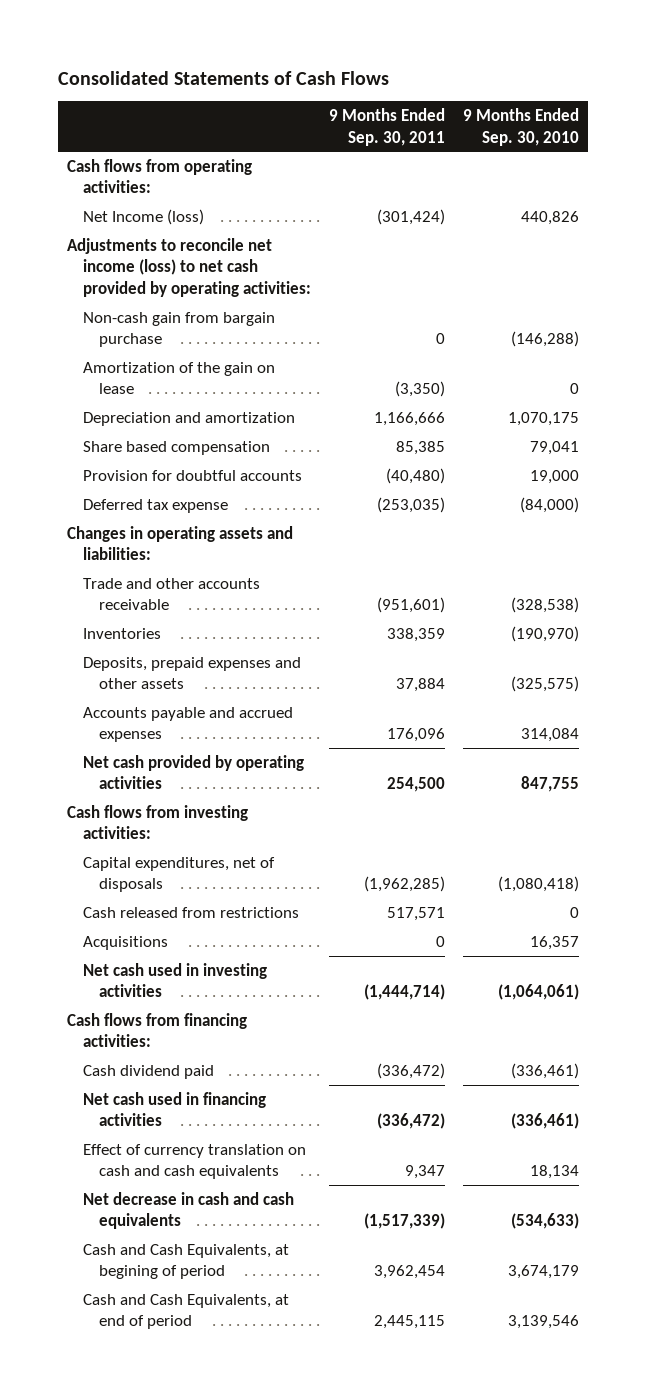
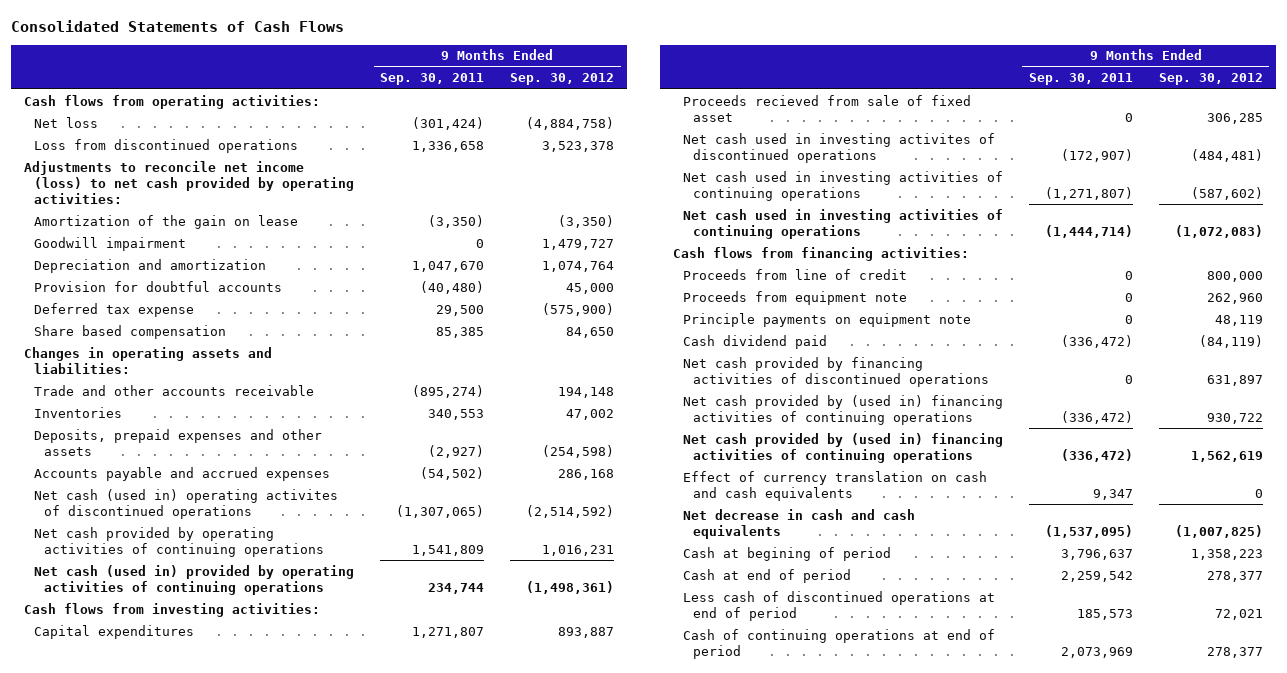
- | 9 Months Ended Sep. 30, 2011 | 9 Months Ended Sep. 30, 2010
+ | 9 Months Ended Sep. 30, 2011 | 9 Months Ended Sep. 30, 2012
- Net Income (loss) | (301,424) | 440,826
+ Net loss | (301,424) | (4,884,758)
+ Loss from discontinued operations | 1,336,658 | 3,523,378
- Non-cash gain from bargain purchase | 0 | (146,288)
- Depreciation and amortization | 1,166,666 | 1,070,175
+ Goodwill impairment | 0 | 1,479,727
+ Depreciation and amortization | 1,047,670 | 1,074,764
- Deferred tax expense | (253,035) | (84,000)
+ Deferred tax expense | 29,500 | (575,900)
moved down: Share based compensation | 85,385 | 84,650
- Trade and other accounts receivable | (951,601) | (328,538)
- Inventories | 338,359 | (190,970)
- Deposits, prepaid expenses and other assets | 37,884 | (325,575)
- Accounts payable and accrued expenses | 176,096 | 314,084
- Net cash provided by operating activities | 254,500 | 847,755
+ Trade and other accounts receivable | (895,274) | 194,148
+ Inventories | 340,553 | 47,002
+ Deposits, prepaid expenses and other assets | (2,927) | (254,598)
+ Accounts payable and accrued expenses | (54,502) | 286,168
+ Net cash (used in) operating activites of discontinued operations | (1,307,065) | (2,514,592)
+ Net cash provided by operating activities of continuing operations | 1,541,809 | 1,016,231
+ Net cash (used in) provided by operating activities of continuing operations | 234,744 | (1,498,361)
- Capital expenditures, net of disposals | (1,962,285) | (1,080,418)
- Cash released from restrictions | 517,571 | 0
- Acquisitions | 0 | 16,357
- Net cash used in investing activities | (1,444,714) | (1,064,061)
+ Capital expenditures | 1,271,807 | 893,887
+ Proceeds recieved from sale of fixed asset | 0 | 306,285
+ Net cash used in investing activites of discontinued operations | (172,907) | (484,481)
+ Net cash used in investing activities of continuing operations | (1,271,807) | (587,602)
+ Net cash used in investing activities of continuing operations | (1,444,714) | (1,072,083)
+ Proceeds from line of credit | 0 | 800,000
+ Proceeds from equipment note | 0 | 262,960
+ Principle payments on equipment note | 0 | 48,119
- Net cash used in financing activities | (336,472) | (336,461)
+ Net cash provided by financing activities of discontinued operations | 0 | 631,897
+ Net cash provided by (used in) financing activities of continuing operations | (336,472) | 930,722
+ Net cash provided by (used in) financing activities of continuing operations | (336,472) | 1,562,619
- Net decrease in cash and cash equivalents | (1,517,339) | (534,633)
- Cash and Cash Equivalents, at begining of period | 3,962,454 | 3,674,179
- Cash and Cash Equivalents, at end of period | 2,445,115 | 3,139,546
+ Net decrease in cash and cash equivalents | (1,537,095) | (1,007,825)
+ Cash at begining of period | 3,796,637 | 1,358,223
+ Cash at end of period | 2,259,542 | 278,377
+ Less cash of discontinued operations at end of period | 185,573 | 72,021
+ Cash of continuing operations at end of period | 2,073,969 | 278,377

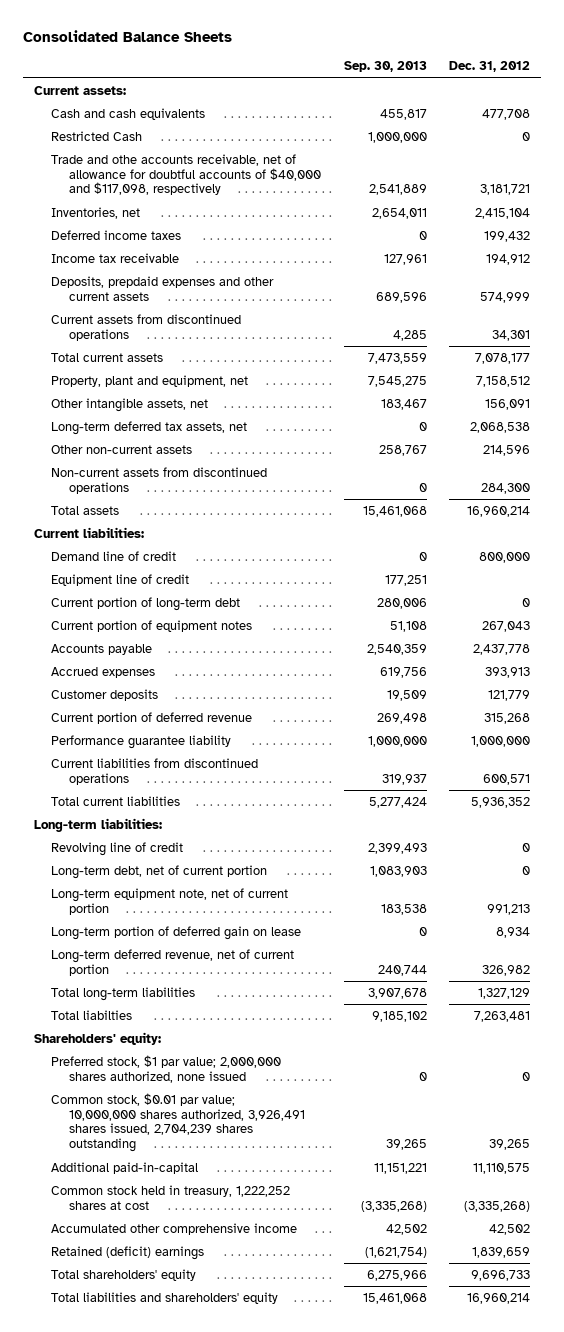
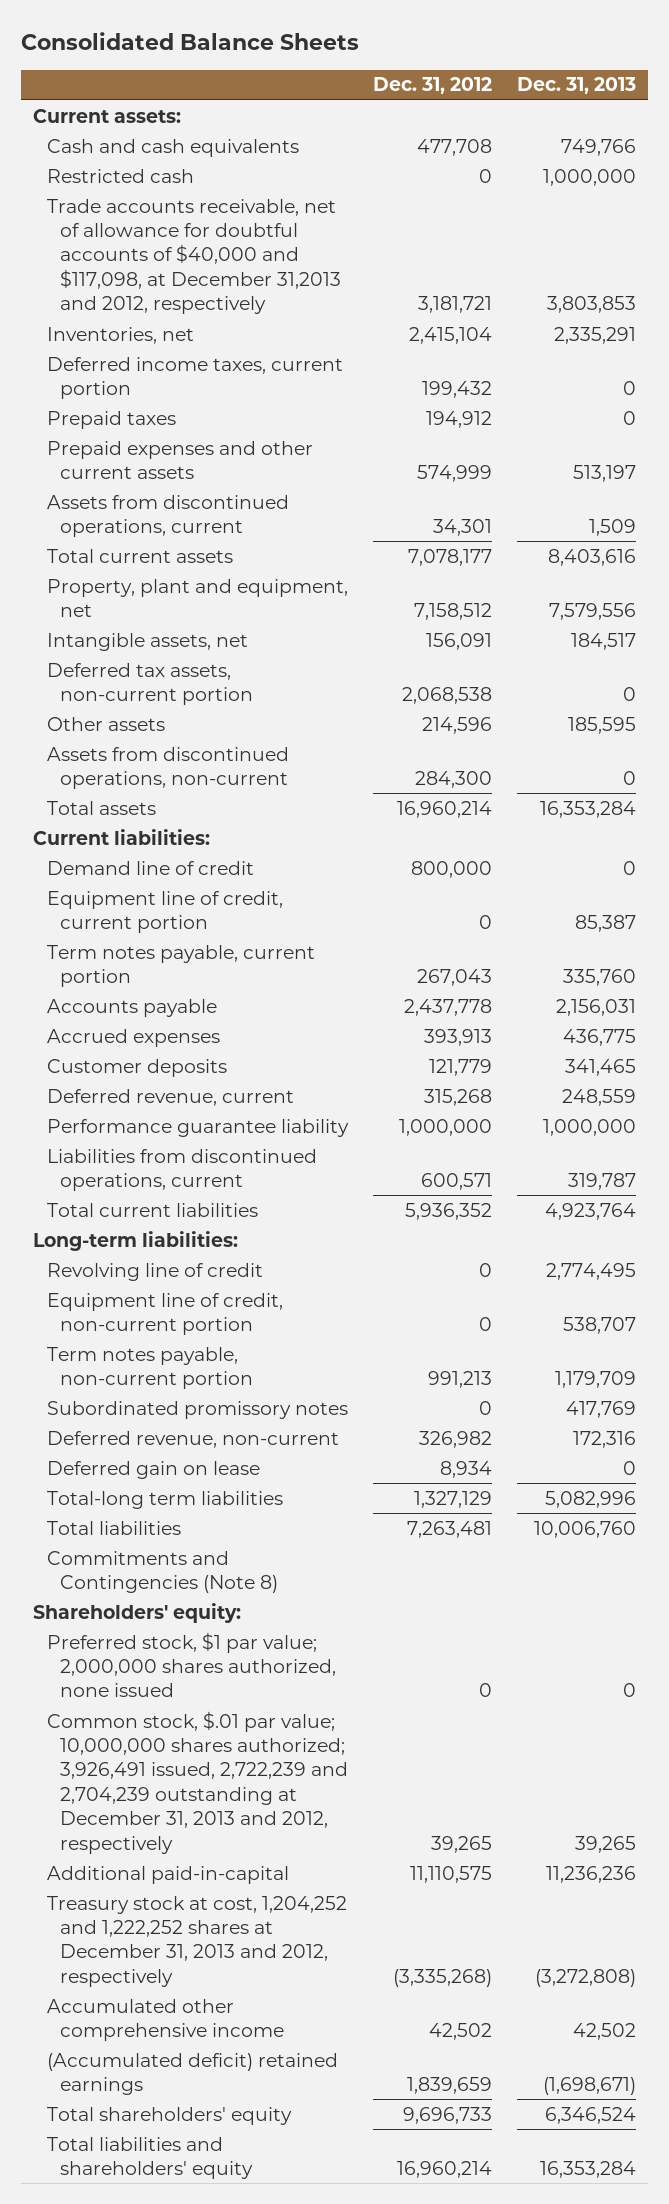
- | Sep. 30, 2013 | Dec. 31, 2012
+ | Dec. 31, 2012 | Dec. 31, 2013
- Restricted Cash | 1,000,000 | 0
- Trade and othe accounts receivable, net of allowance for doubtful accounts of $40,000 and $117,098, respectively | 2,541,889 | 3,181,721
+ Restricted cash | 0 | 1,000,000
+ Trade accounts receivable, net of allowance for doubtful accounts of $40,000 and $117,098, at December 31,2013 and 2012, respectively | 3,181,721 | 3,803,853
- Deferred income taxes | 0 | 199,432
- Income tax receivable | 127,961 | 194,912
- Deposits, prepdaid expenses and other current assets | 689,596 | 574,999
- Current assets from discontinued operations | 4,285 | 34,301
+ Deferred income taxes, current portion | 199,432 | 0
+ Prepaid taxes | 194,912 | 0
+ Prepaid expenses and other current assets | 574,999 | 513,197
+ Assets from discontinued operations, current | 34,301 | 1,509
- Other intangible assets, net | 183,467 | 156,091
- Long-term deferred tax assets, net | 0 | 2,068,538
- Other non-current assets | 258,767 | 214,596
- Non-current assets from discontinued operations | 0 | 284,300
+ Intangible assets, net | 156,091 | 184,517
+ Deferred tax assets, non-current portion | 2,068,538 | 0
+ Other assets | 214,596 | 185,595
+ Assets from discontinued operations, non-current | 284,300 | 0
- Equipment line of credit | 177,251 |
- Current portion of long-term debt | 280,006 | 0
- Current portion of equipment notes | 51,108 | 267,043
+ Equipment line of credit, current portion | 0 | 85,387
+ Term notes payable, current portion | 267,043 | 335,760
- Current portion of deferred revenue | 269,498 | 315,268
+ Deferred revenue, current | 315,268 | 248,559
- Current liabilities from discontinued operations | 319,937 | 600,571
+ Liabilities from discontinued operations, current | 600,571 | 319,787
- Long-term debt, net of current portion | 1,083,903 | 0
- Long-term equipment note, net of current portion | 183,538 | 991,213
- Long-term portion of deferred gain on lease | 0 | 8,934
- Long-term deferred revenue, net of current portion | 240,744 | 326,982
- Total long-term liabilities | 3,907,678 | 1,327,129
- Total liabilties | 9,185,102 | 7,263,481
+ Equipment line of credit, non-current portion | 0 | 538,707
+ Term notes payable, non-current portion | 991,213 | 1,179,709
+ Subordinated promissory notes | 0 | 417,769
+ Deferred revenue, non-current | 326,982 | 172,316
+ Deferred gain on lease | 8,934 | 0
+ Total-long term liabilities | 1,327,129 | 5,082,996
+ Total liabilities | 7,263,481 | 10,006,760
+ Commitments and Contingencies (Note 8)
- Common stock, $0.01 par value; 10,000,000 shares authorized, 3,926,491 shares issued, 2,704,239 shares outstanding | 39,265 | 39,265
+ Common stock, $.01 par value; 10,000,000 shares authorized; 3,926,491 issued, 2,722,239 and 2,704,239 outstanding at December 31, 2013 and 2012, respectively | 39,265 | 39,265
- Common stock held in treasury, 1,222,252 shares at cost | (3,335,268) | (3,335,268)
+ Treasury stock at cost, 1,204,252 and 1,222,252 shares at December 31, 2013 and 2012, respectively | (3,335,268) | (3,272,808)
- Retained (deficit) earnings | (1,621,754) | 1,839,659
+ (Accumulated deficit) retained earnings | 1,839,659 | (1,698,671)

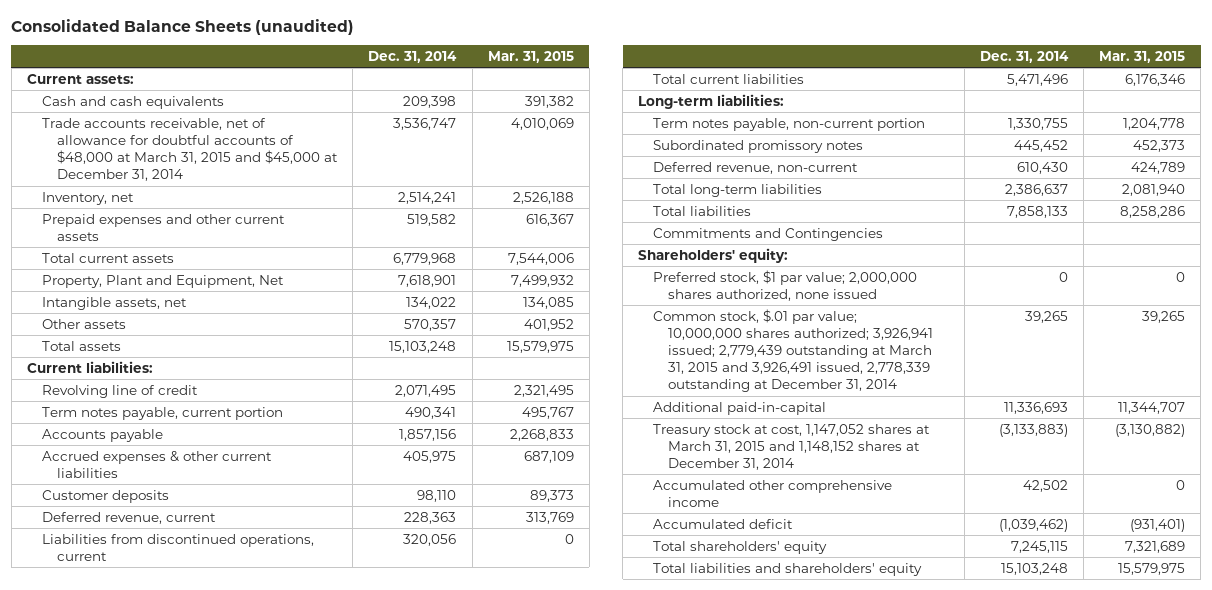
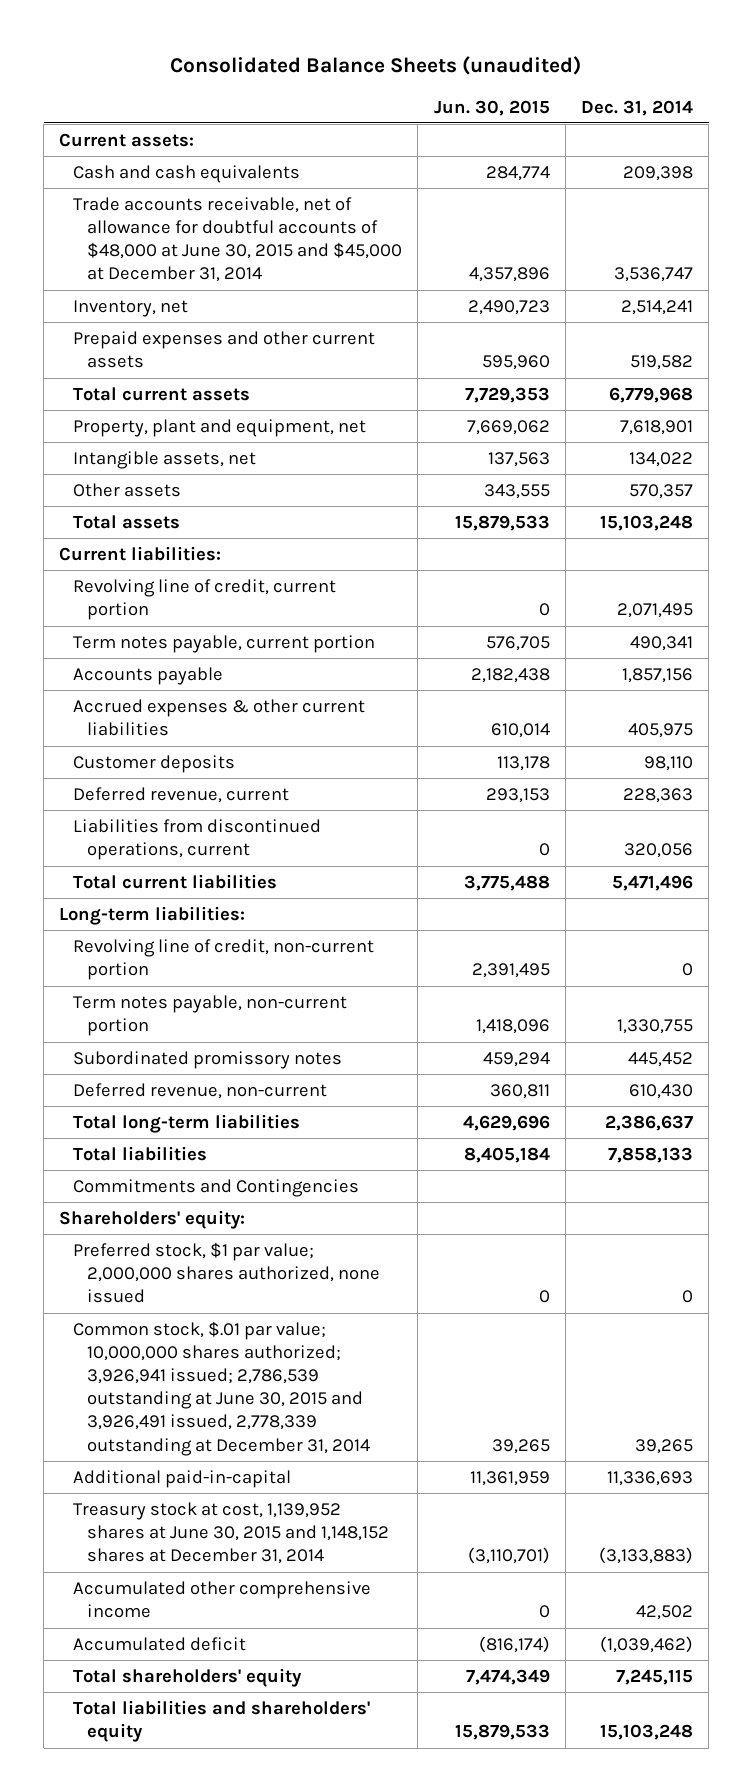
- | Dec. 31, 2014 | Mar. 31, 2015
+ | Jun. 30, 2015 | Dec. 31, 2014
- Trade accounts receivable, net of allowance for doubtful accounts of $48,000 at March 31, 2015 and $45,000 at December 31, 2014 | 3,536,747 | 4,010,069
+ Trade accounts receivable, net of allowance for doubtful accounts of $48,000 at June 30, 2015 and $45,000 at December 31, 2014 | 4,357,896 | 3,536,747
- Property, Plant and Equipment, Net | 7,618,901 | 7,499,932
+ Property, plant and equipment, net | 7,669,062 | 7,618,901
- Revolving line of credit | 2,071,495 | 2,321,495
+ Revolving line of credit, current portion | 0 | 2,071,495
+ Revolving line of credit, non-current portion | 2,391,495 | 0
- Common stock, $.01 par value; 10,000,000 shares authorized; 3,926,941 issued; 2,779,439 outstanding at March 31, 2015 and 3,926,491 issued, 2,778,339 outstanding at December 31, 2014 | 39,265 | 39,265
+ Common stock, $.01 par value; 10,000,000 shares authorized; 3,926,941 issued; 2,786,539 outstanding at June 30, 2015 and 3,926,491 issued, 2,778,339 outstanding at December 31, 2014 | 39,265 | 39,265
- Treasury stock at cost, 1,147,052 shares at March 31, 2015 and 1,148,152 shares at December 31, 2014 | (3,133,883) | (3,130,882)
+ Treasury stock at cost, 1,139,952 shares at June 30, 2015 and 1,148,152 shares at December 31, 2014 | (3,110,701) | (3,133,883)

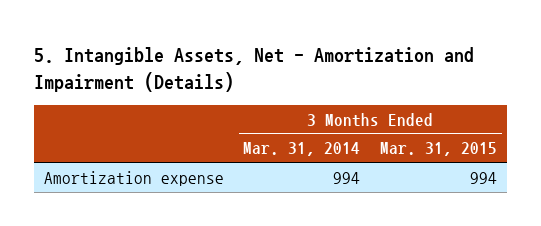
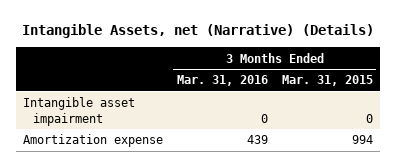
- 5. Intangible Assets, Net - Amortization and Impairment (Details)
+ Intangible Assets, net (Narrative) (Details)
- | 3 Months Ended Mar. 31, 2014 | 3 Months Ended Mar. 31, 2015
+ | 3 Months Ended Mar. 31, 2016 | 3 Months Ended Mar. 31, 2015
+ Intangible asset impairment | 0 | 0

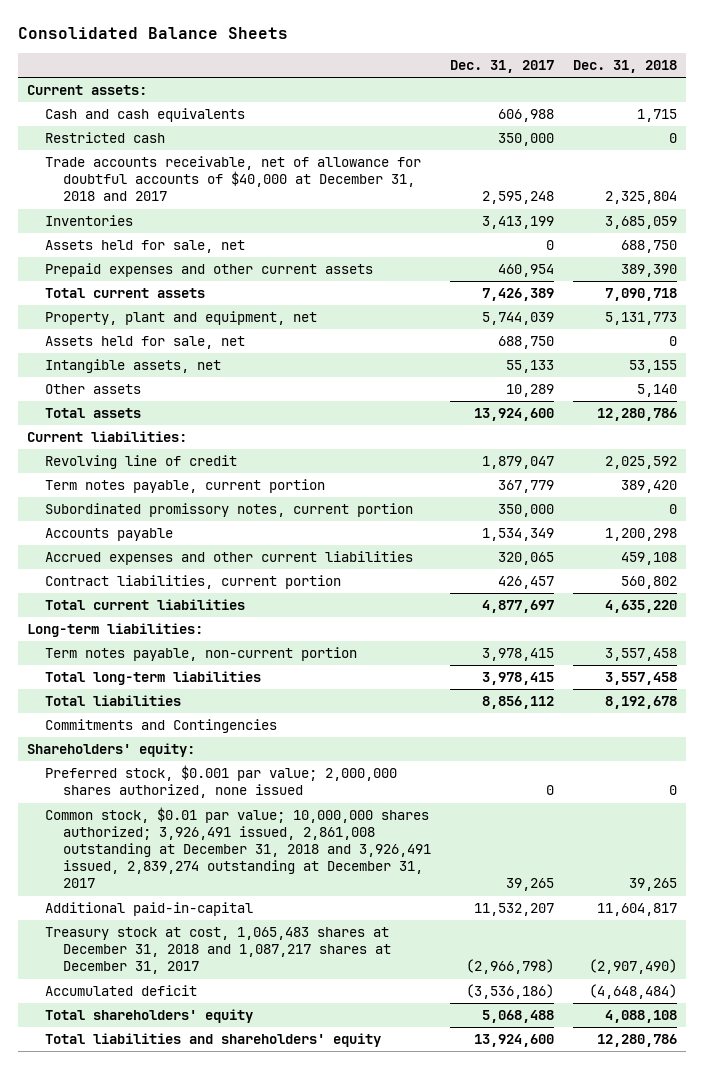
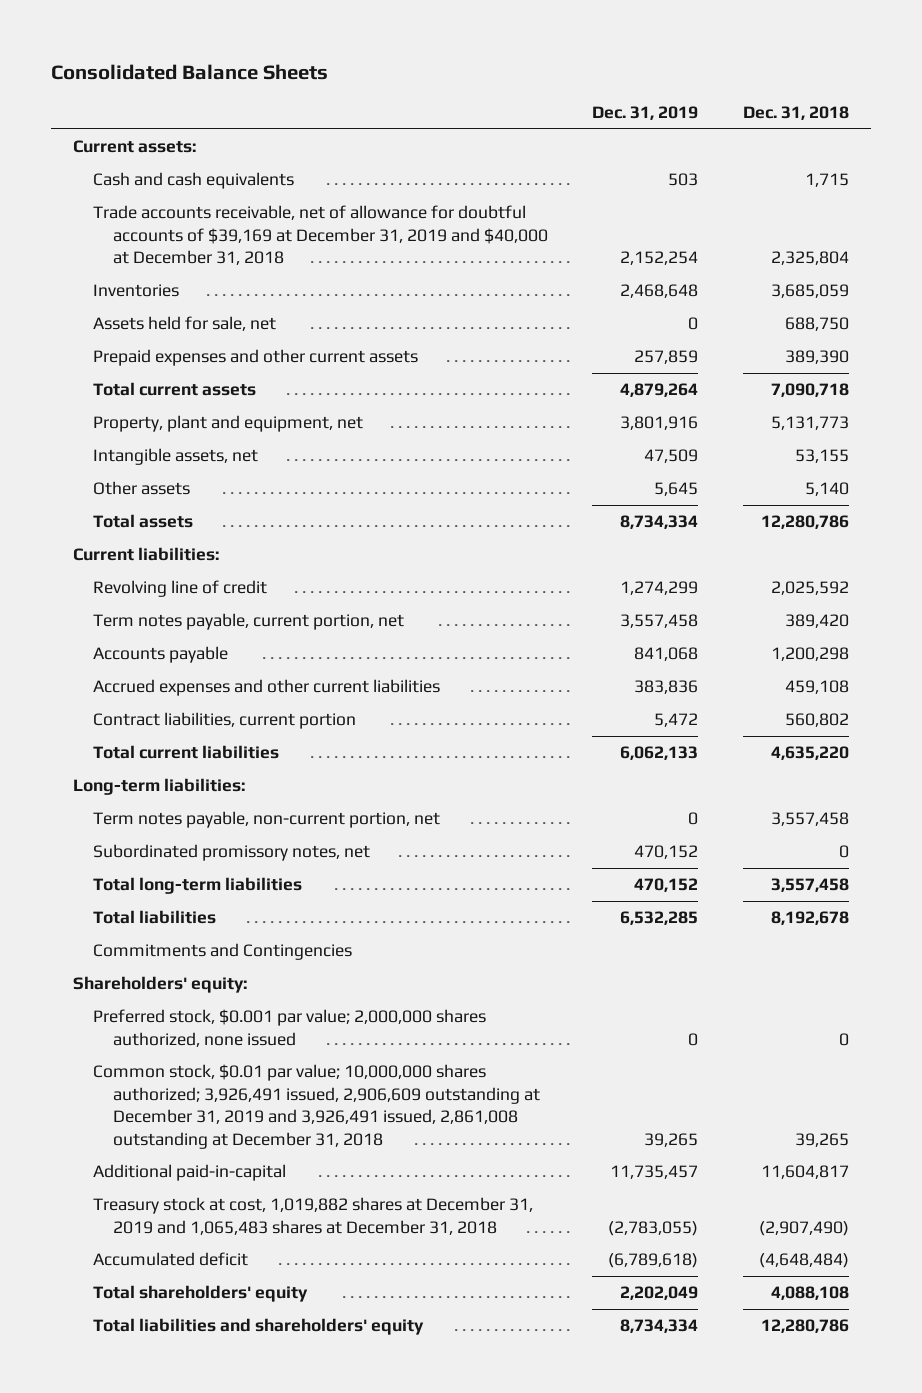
- | Dec. 31, 2017 | Dec. 31, 2018
+ | Dec. 31, 2019 | Dec. 31, 2018
- Restricted cash | 350,000 | 0
- Trade accounts receivable, net of allowance for doubtful accounts of $40,000 at December 31, 2018 and 2017 | 2,595,248 | 2,325,804
+ Trade accounts receivable, net of allowance for doubtful accounts of $39,169 at December 31, 2019 and $40,000 at December 31, 2018 | 2,152,254 | 2,325,804
- Assets held for sale, net | 688,750 | 0
- Term notes payable, current portion | 367,779 | 389,420
- Subordinated promissory notes, current portion | 350,000 | 0
+ Term notes payable, current portion, net | 3,557,458 | 389,420
- Term notes payable, non-current portion | 3,978,415 | 3,557,458
+ Term notes payable, non-current portion, net | 0 | 3,557,458
+ Subordinated promissory notes, net | 470,152 | 0
- Common stock, $0.01 par value; 10,000,000 shares authorized; 3,926,491 issued, 2,861,008 outstanding at December 31, 2018 and 3,926,491 issued, 2,839,274 outstanding at December 31, 2017 | 39,265 | 39,265
+ Common stock, $0.01 par value; 10,000,000 shares authorized; 3,926,491 issued, 2,906,609 outstanding at December 31, 2019 and 3,926,491 issued, 2,861,008 outstanding at December 31, 2018 | 39,265 | 39,265
- Treasury stock at cost, 1,065,483 shares at December 31, 2018 and 1,087,217 shares at December 31, 2017 | (2,966,798) | (2,907,490)
+ Treasury stock at cost, 1,019,882 shares at December 31, 2019 and 1,065,483 shares at December 31, 2018 | (2,783,055) | (2,907,490)

